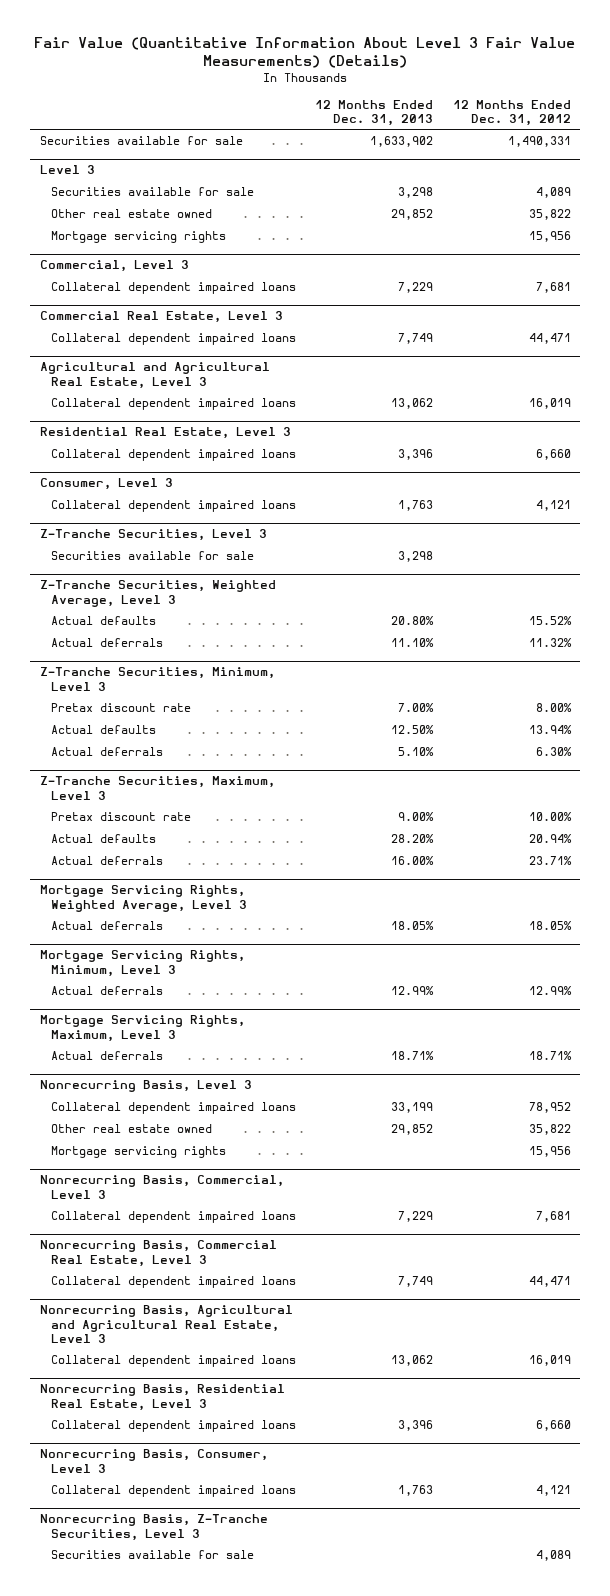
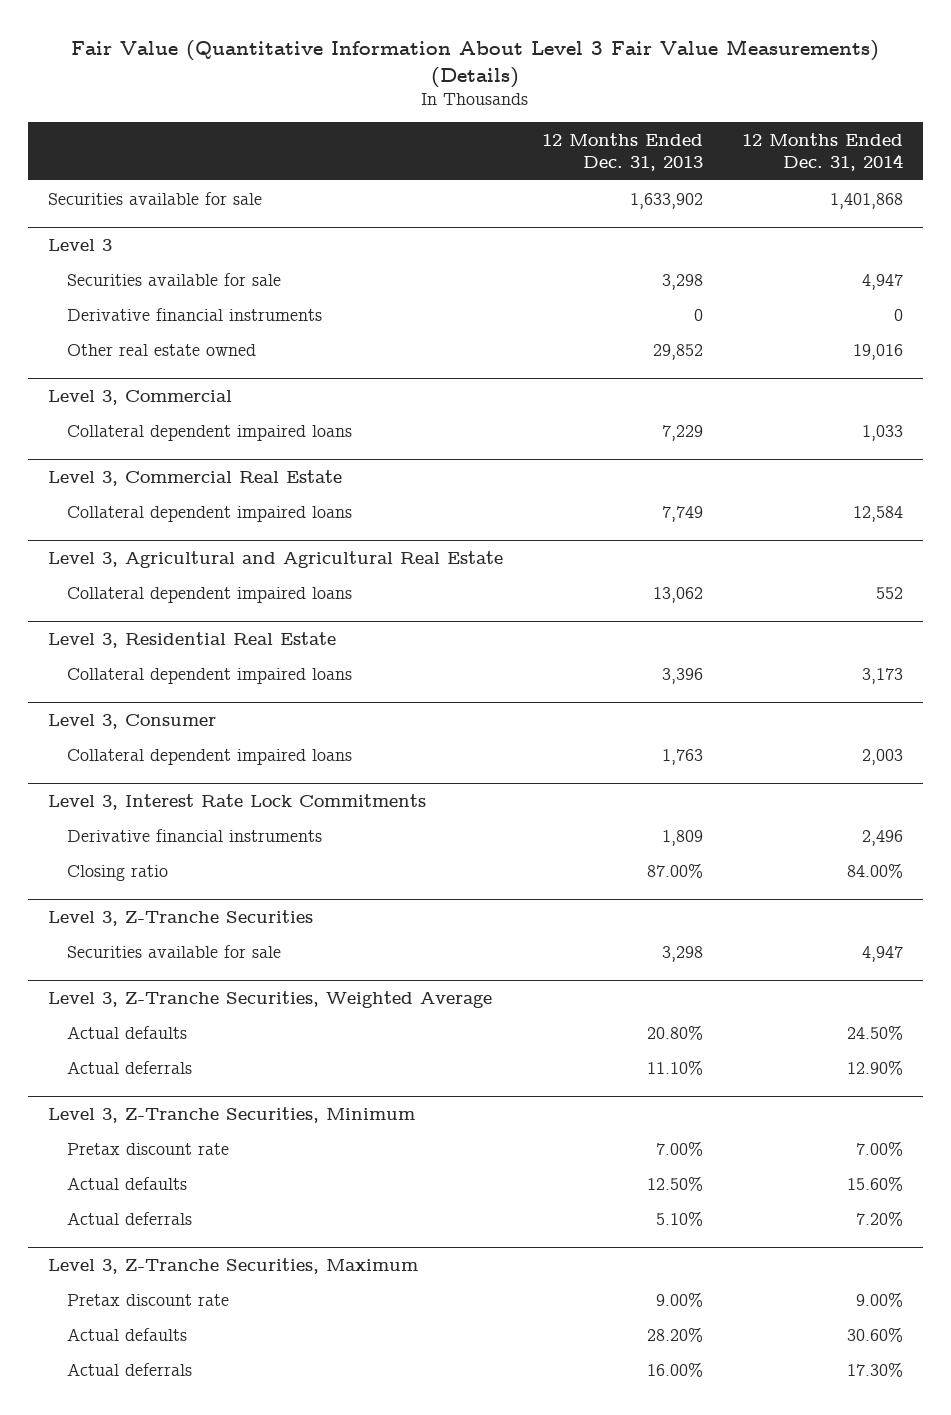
- | 12 Months Ended Dec. 31, 2013 | 12 Months Ended Dec. 31, 2012
+ | 12 Months Ended Dec. 31, 2013 | 12 Months Ended Dec. 31, 2014
@ Level 3
+ Derivative financial instruments | 0 | 0
- Mortgage servicing rights | | 15,956
- Commercial, Level 3
+ Level 3, Commercial
- Commercial Real Estate, Level 3
+ Level 3, Commercial Real Estate
- Agricultural and Agricultural Real Estate, Level 3
+ Level 3, Agricultural and Agricultural Real Estate
- Residential Real Estate, Level 3
+ Level 3, Residential Real Estate
- Consumer, Level 3
+ Level 3, Consumer
- Z-Tranche Securities, Level 3
+ Level 3, Interest Rate Lock Commitments
+ Derivative financial instruments | 1,809 | 2,496
+ Closing ratio | 87.00% | 84.00%
+ Level 3, Z-Tranche Securities
- Z-Tranche Securities, Weighted Average, Level 3
+ Level 3, Z-Tranche Securities, Weighted Average
- Z-Tranche Securities, Minimum, Level 3
+ Level 3, Z-Tranche Securities, Minimum
- Z-Tranche Securities, Maximum, Level 3
+ Level 3, Z-Tranche Securities, Maximum
- Mortgage Servicing Rights, Weighted Average, Level 3
- Actual deferrals | 18.05% | 18.05%
- Mortgage Servicing Rights, Minimum, Level 3
- Actual deferrals | 12.99% | 12.99%
- Mortgage Servicing Rights, Maximum, Level 3
- Actual deferrals | 18.71% | 18.71%
- Nonrecurring Basis, Level 3
- Collateral dependent impaired loans | 33,199 | 78,952
- Other real estate owned | 29,852 | 35,822
- Mortgage servicing rights | | 15,956
- Nonrecurring Basis, Commercial, Level 3
- Collateral dependent impaired loans | 7,229 | 7,681
- Nonrecurring Basis, Commercial Real Estate, Level 3
- Collateral dependent impaired loans | 7,749 | 44,471
- Nonrecurring Basis, Agricultural and Agricultural Real Estate, Level 3
- Collateral dependent impaired loans | 13,062 | 16,019
- Nonrecurring Basis, Residential Real Estate, Level 3
- Collateral dependent impaired loans | 3,396 | 6,660
- Nonrecurring Basis, Consumer, Level 3
- Collateral dependent impaired loans | 1,763 | 4,121
- Nonrecurring Basis, Z-Tranche Securities, Level 3
- Securities available for sale | | 4,089

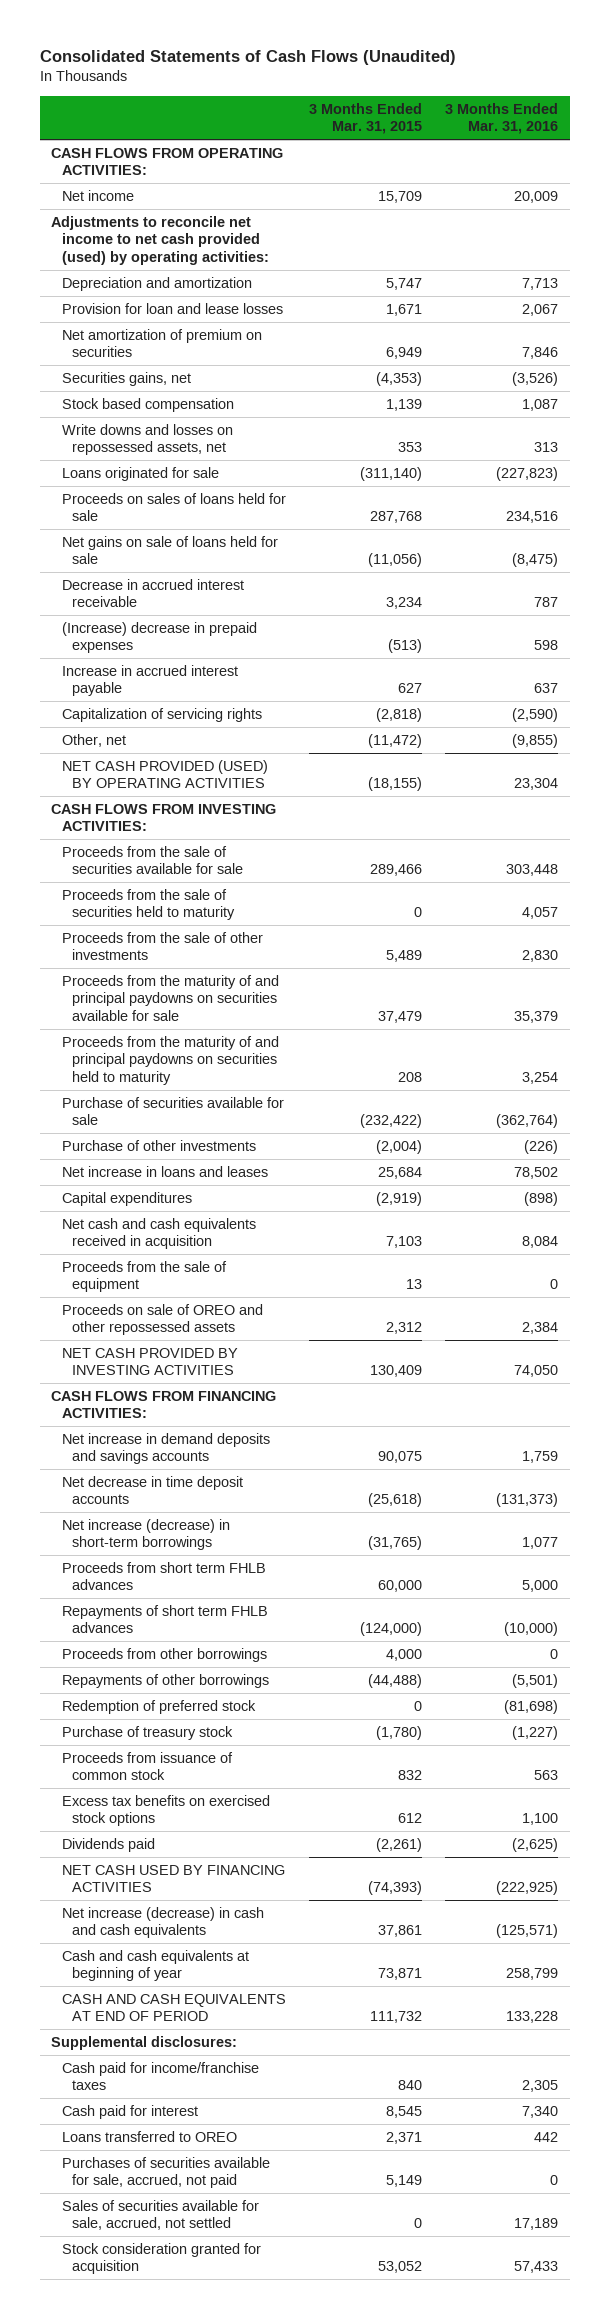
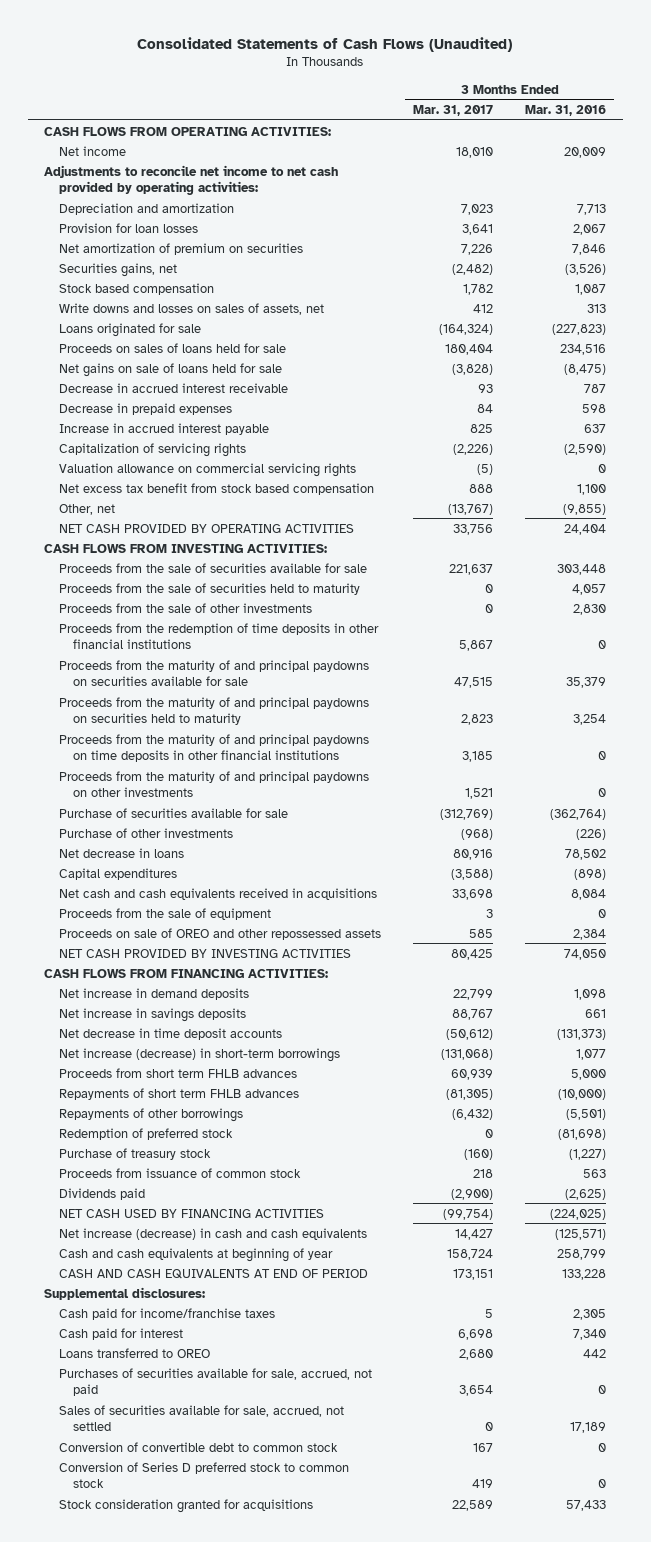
- | 3 Months Ended Mar. 31, 2015 | 3 Months Ended Mar. 31, 2016
+ | 3 Months Ended Mar. 31, 2017 | 3 Months Ended Mar. 31, 2016
- Adjustments to reconcile net income to net cash provided (used) by operating activities:
+ Adjustments to reconcile net income to net cash provided by operating activities:
- Provision for loan and lease losses | 1,671 | 2,067
+ Provision for loan losses | 3,641 | 2,067
- Write downs and losses on repossessed assets, net | 353 | 313
+ Write downs and losses on sales of assets, net | 412 | 313
- (Increase) decrease in prepaid expenses | (513) | 598
+ Decrease in prepaid expenses | 84 | 598
+ Valuation allowance on commercial servicing rights | (5) | 0
+ Net excess tax benefit from stock based compensation | 888 | 1,100
- NET CASH PROVIDED (USED) BY OPERATING ACTIVITIES | (18,155) | 23,304
+ NET CASH PROVIDED BY OPERATING ACTIVITIES | 33,756 | 24,404
+ Proceeds from the redemption of time deposits in other financial institutions | 5,867 | 0
+ Proceeds from the maturity of and principal paydowns on time deposits in other financial institutions | 3,185 | 0
+ Proceeds from the maturity of and principal paydowns on other investments | 1,521 | 0
- Net increase in loans and leases | 25,684 | 78,502
+ Net decrease in loans | 80,916 | 78,502
- Net cash and cash equivalents received in acquisition | 7,103 | 8,084
+ Net cash and cash equivalents received in acquisitions | 33,698 | 8,084
- Net increase in demand deposits and savings accounts | 90,075 | 1,759
+ Net increase in demand deposits | 22,799 | 1,098
+ Net increase in savings deposits | 88,767 | 661
- Proceeds from other borrowings | 4,000 | 0
- Excess tax benefits on exercised stock options | 612 | 1,100
- NET CASH USED BY FINANCING ACTIVITIES | (74,393) | (222,925)
+ NET CASH USED BY FINANCING ACTIVITIES | (99,754) | (224,025)
- Stock consideration granted for acquisition | 53,052 | 57,433
+ Conversion of convertible debt to common stock | 167 | 0
+ Conversion of Series D preferred stock to common stock | 419 | 0
+ Stock consideration granted for acquisitions | 22,589 | 57,433

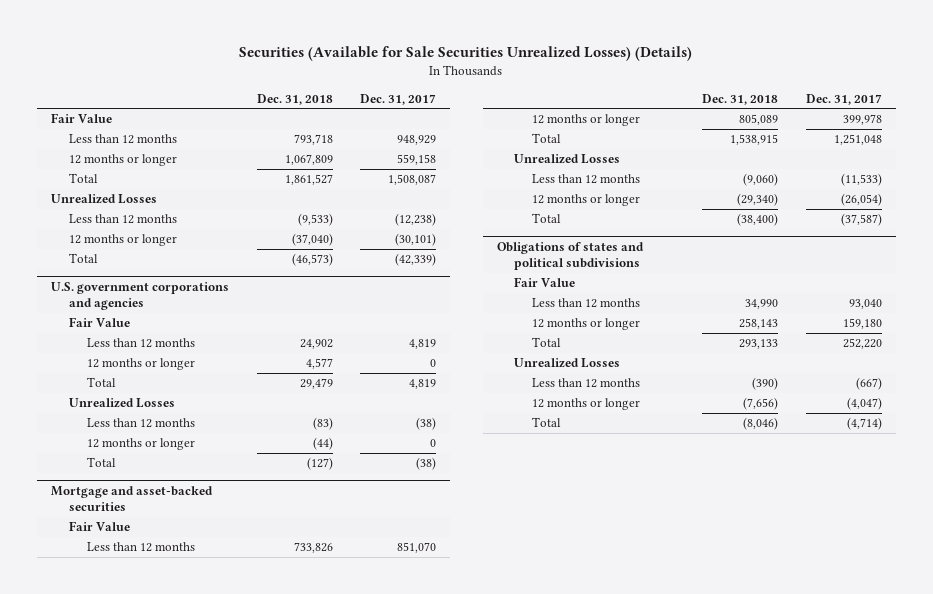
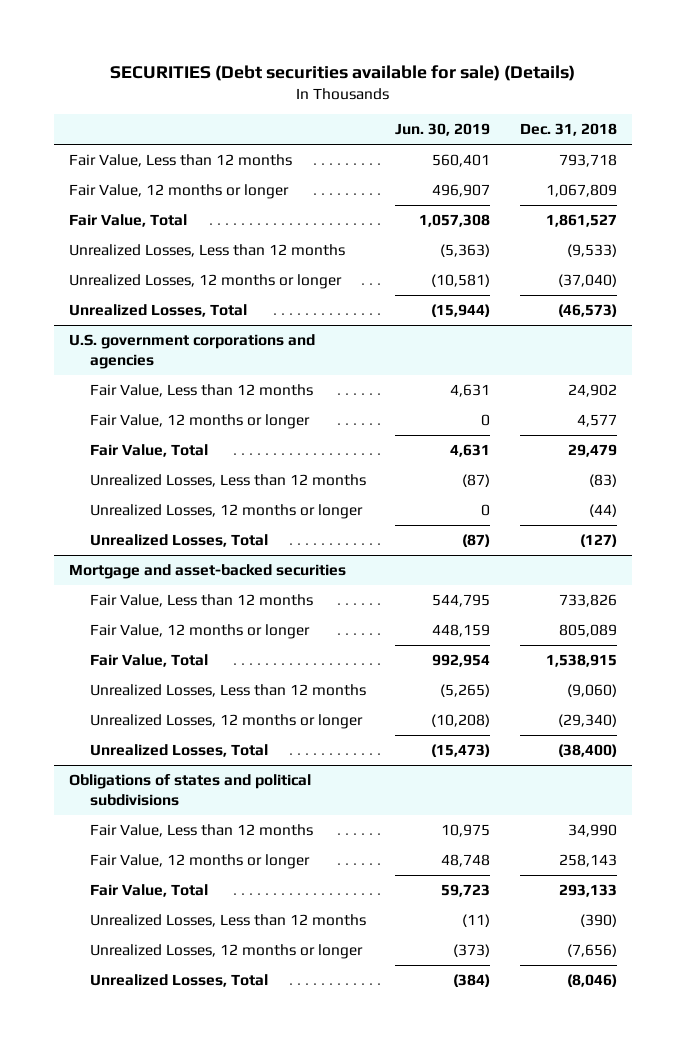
- Securities (Available for Sale Securities Unrealized Losses) (Details)
+ SECURITIES (Debt securities available for sale) (Details)
- | Dec. 31, 2018 | Dec. 31, 2017
+ | Jun. 30, 2019 | Dec. 31, 2018
- Fair Value
- Less than 12 months | 793,718 | 948,929
- 12 months or longer | 1,067,809 | 559,158
- Total | 1,861,527 | 1,508,087
- Unrealized Losses
- Less than 12 months | (9,533) | (12,238)
- 12 months or longer | (37,040) | (30,101)
- Total | (46,573) | (42,339)
+ Fair Value, Less than 12 months | 560,401 | 793,718
+ Fair Value, 12 months or longer | 496,907 | 1,067,809
+ Fair Value, Total | 1,057,308 | 1,861,527
+ Unrealized Losses, Less than 12 months | (5,363) | (9,533)
+ Unrealized Losses, 12 months or longer | (10,581) | (37,040)
+ Unrealized Losses, Total | (15,944) | (46,573)
@ U.S. government corporations and agencies
- Fair Value
- Less than 12 months | 24,902 | 4,819
- 12 months or longer | 4,577 | 0
- Total | 29,479 | 4,819
- Unrealized Losses
- Less than 12 months | (83) | (38)
- 12 months or longer | (44) | 0
- Total | (127) | (38)
+ Fair Value, Less than 12 months | 4,631 | 24,902
+ Fair Value, 12 months or longer | 0 | 4,577
+ Fair Value, Total | 4,631 | 29,479
+ Unrealized Losses, Less than 12 months | (87) | (83)
+ Unrealized Losses, 12 months or longer | 0 | (44)
+ Unrealized Losses, Total | (87) | (127)
@ Mortgage and asset-backed securities
- Fair Value
- Less than 12 months | 733,826 | 851,070
- 12 months or longer | 805,089 | 399,978
- Total | 1,538,915 | 1,251,048
- Unrealized Losses
- Less than 12 months | (9,060) | (11,533)
- 12 months or longer | (29,340) | (26,054)
- Total | (38,400) | (37,587)
+ Fair Value, Less than 12 months | 544,795 | 733,826
+ Fair Value, 12 months or longer | 448,159 | 805,089
+ Fair Value, Total | 992,954 | 1,538,915
+ Unrealized Losses, Less than 12 months | (5,265) | (9,060)
+ Unrealized Losses, 12 months or longer | (10,208) | (29,340)
+ Unrealized Losses, Total | (15,473) | (38,400)
@ Obligations of states and political subdivisions
- Fair Value
- Less than 12 months | 34,990 | 93,040
- 12 months or longer | 258,143 | 159,180
- Total | 293,133 | 252,220
- Unrealized Losses
- Less than 12 months | (390) | (667)
- 12 months or longer | (7,656) | (4,047)
- Total | (8,046) | (4,714)
+ Fair Value, Less than 12 months | 10,975 | 34,990
+ Fair Value, 12 months or longer | 48,748 | 258,143
+ Fair Value, Total | 59,723 | 293,133
+ Unrealized Losses, Less than 12 months | (11) | (390)
+ Unrealized Losses, 12 months or longer | (373) | (7,656)
+ Unrealized Losses, Total | (384) | (8,046)

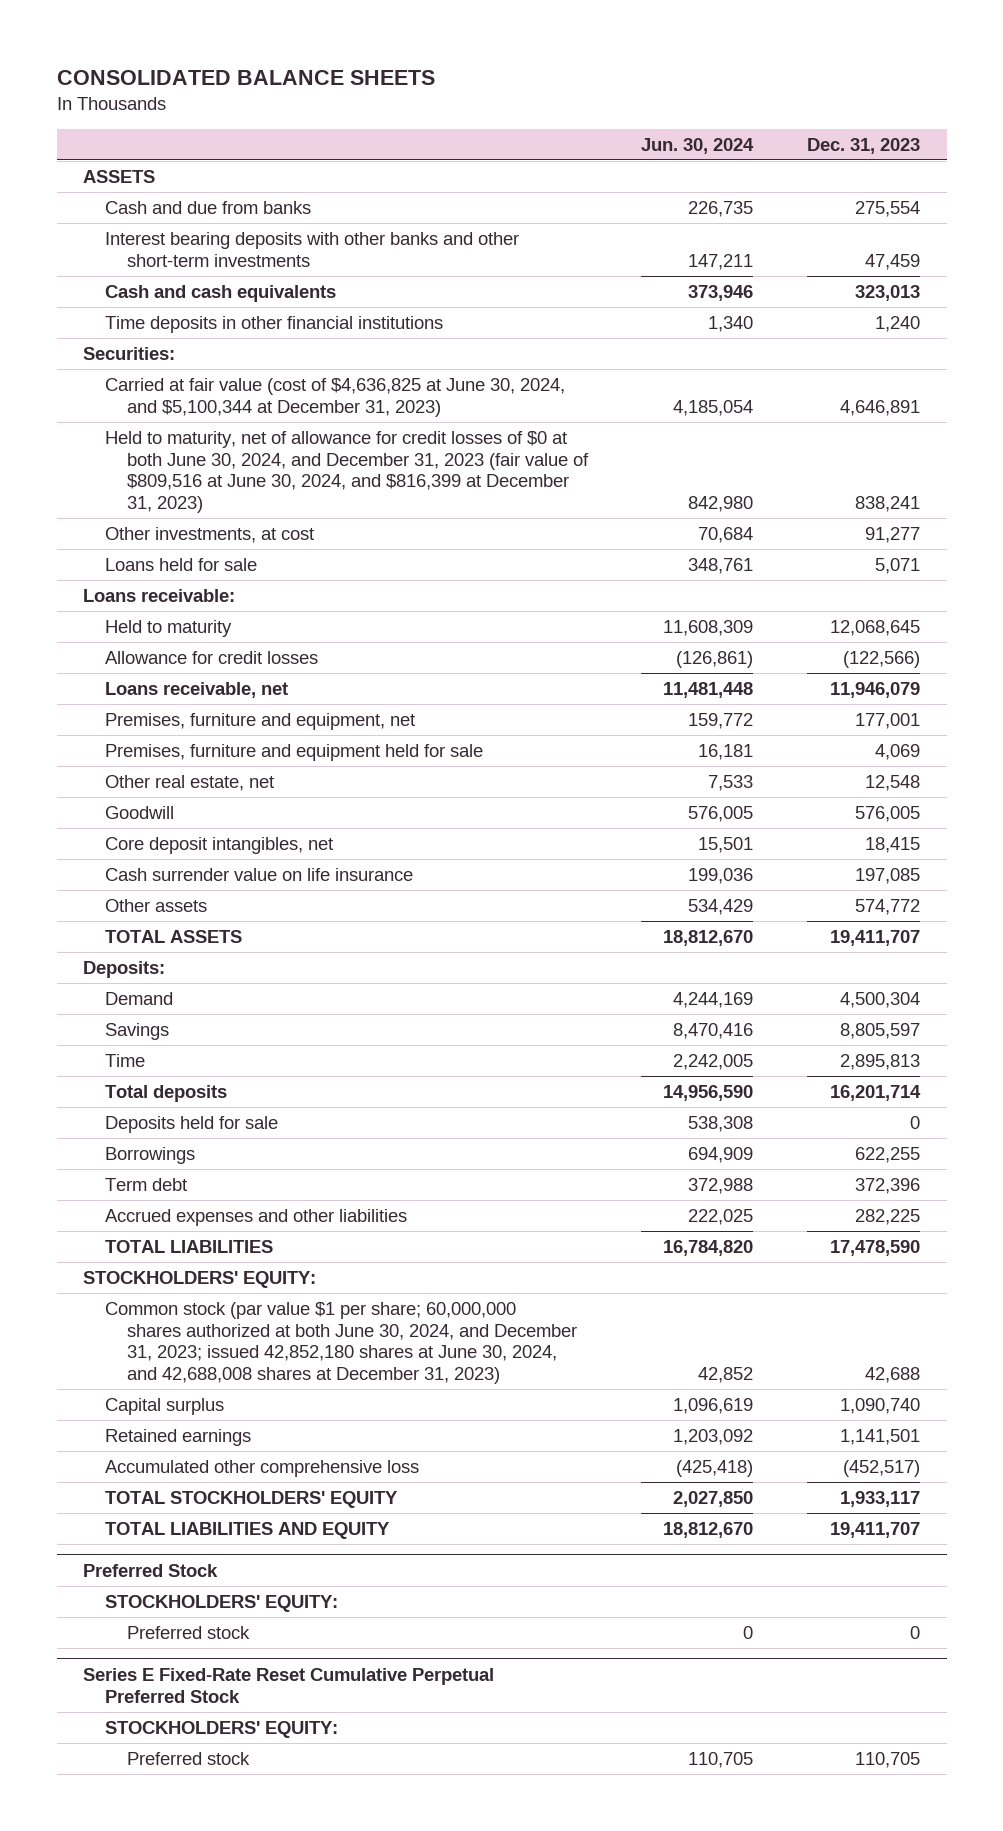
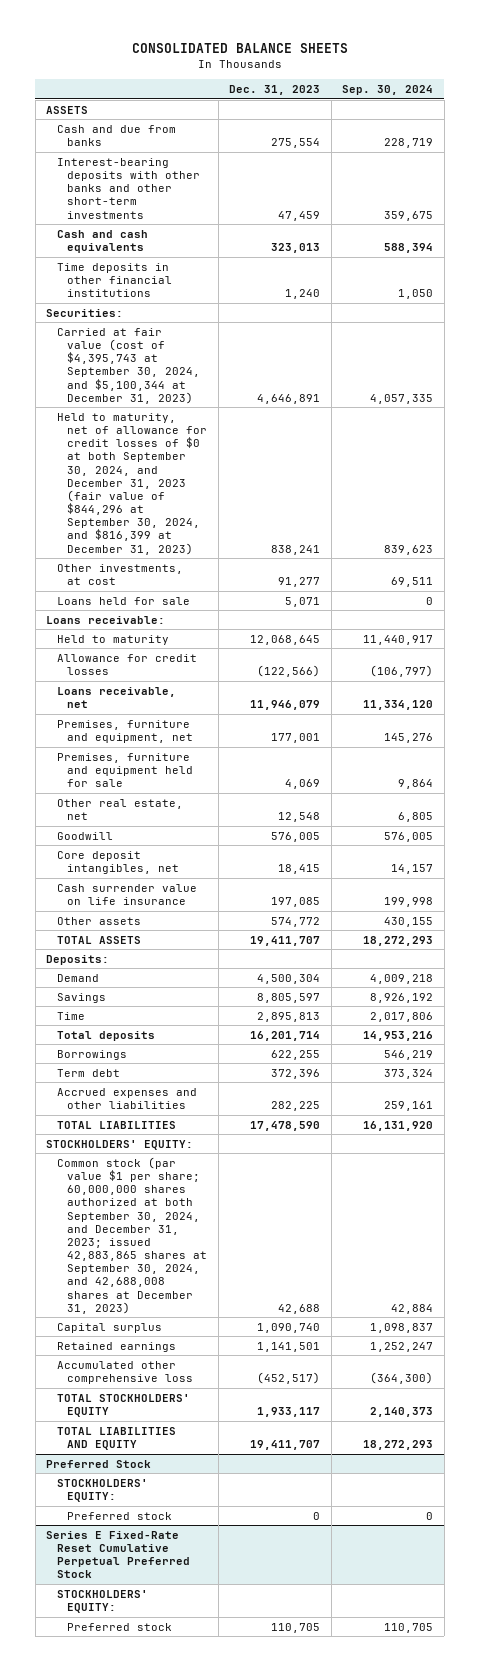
- | Jun. 30, 2024 | Dec. 31, 2023
+ | Dec. 31, 2023 | Sep. 30, 2024
- Interest bearing deposits with other banks and other short-term investments | 147,211 | 47,459
+ Interest-bearing deposits with other banks and other short-term investments | 47,459 | 359,675
- Carried at fair value (cost of $4,636,825 at June 30, 2024, and $5,100,344 at December 31, 2023) | 4,185,054 | 4,646,891
- Held to maturity, net of allowance for credit losses of $0 at both June 30, 2024, and December 31, 2023 (fair value of $809,516 at June 30, 2024, and $816,399 at December 31, 2023) | 842,980 | 838,241
+ Carried at fair value (cost of $4,395,743 at September 30, 2024, and $5,100,344 at December 31, 2023) | 4,646,891 | 4,057,335
+ Held to maturity, net of allowance for credit losses of $0 at both September 30, 2024, and December 31, 2023 (fair value of $844,296 at September 30, 2024, and $816,399 at December 31, 2023) | 838,241 | 839,623
- Deposits held for sale | 538,308 | 0
- Common stock (par value $1 per share; 60,000,000 shares authorized at both June 30, 2024, and December 31, 2023; issued 42,852,180 shares at June 30, 2024, and 42,688,008 shares at December 31, 2023) | 42,852 | 42,688
+ Common stock (par value $1 per share; 60,000,000 shares authorized at both September 30, 2024, and December 31, 2023; issued 42,883,865 shares at September 30, 2024, and 42,688,008 shares at December 31, 2023) | 42,688 | 42,884

